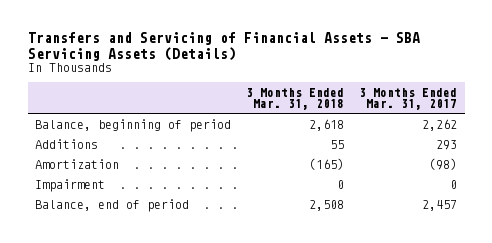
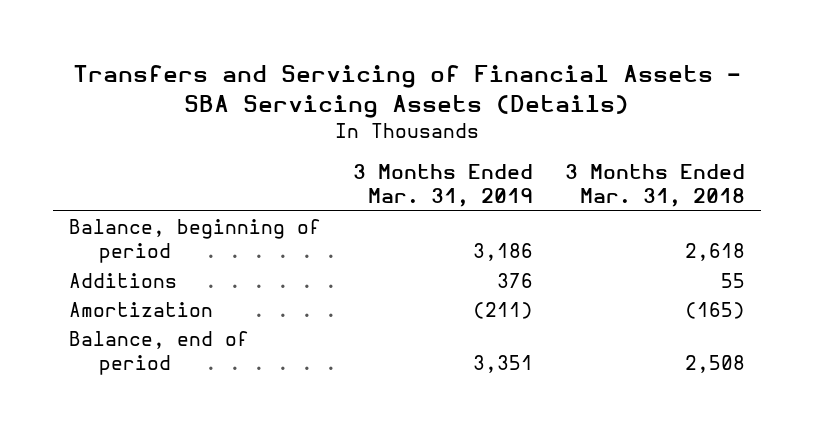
- | 3 Months Ended Mar. 31, 2018 | 3 Months Ended Mar. 31, 2017
+ | 3 Months Ended Mar. 31, 2019 | 3 Months Ended Mar. 31, 2018
- Impairment | 0 | 0

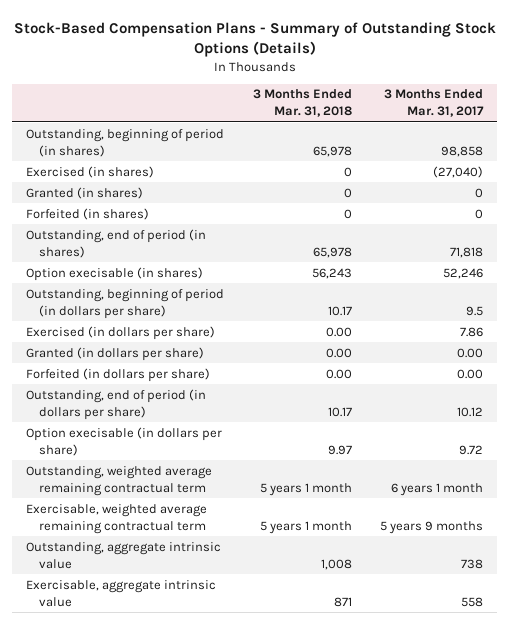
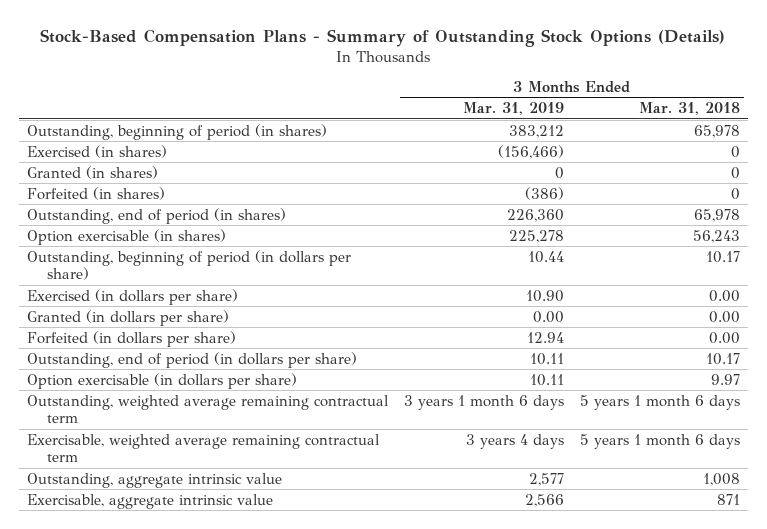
- | 3 Months Ended Mar. 31, 2018 | 3 Months Ended Mar. 31, 2017
+ | 3 Months Ended Mar. 31, 2019 | 3 Months Ended Mar. 31, 2018
- Option execisable (in shares) | 56,243 | 52,246
+ Option exercisable (in shares) | 225,278 | 56,243
- Option execisable (in dollars per share) | 9.97 | 9.72
- Outstanding, weighted average remaining contractual term | 5 years 1 month | 6 years 1 month
- Exercisable, weighted average remaining contractual term | 5 years 1 month | 5 years 9 months
+ Option exercisable (in dollars per share) | 10.11 | 9.97
+ Outstanding, weighted average remaining contractual term | 3 years 1 month 6 days | 5 years 1 month 6 days
+ Exercisable, weighted average remaining contractual term | 3 years 4 days | 5 years 1 month 6 days

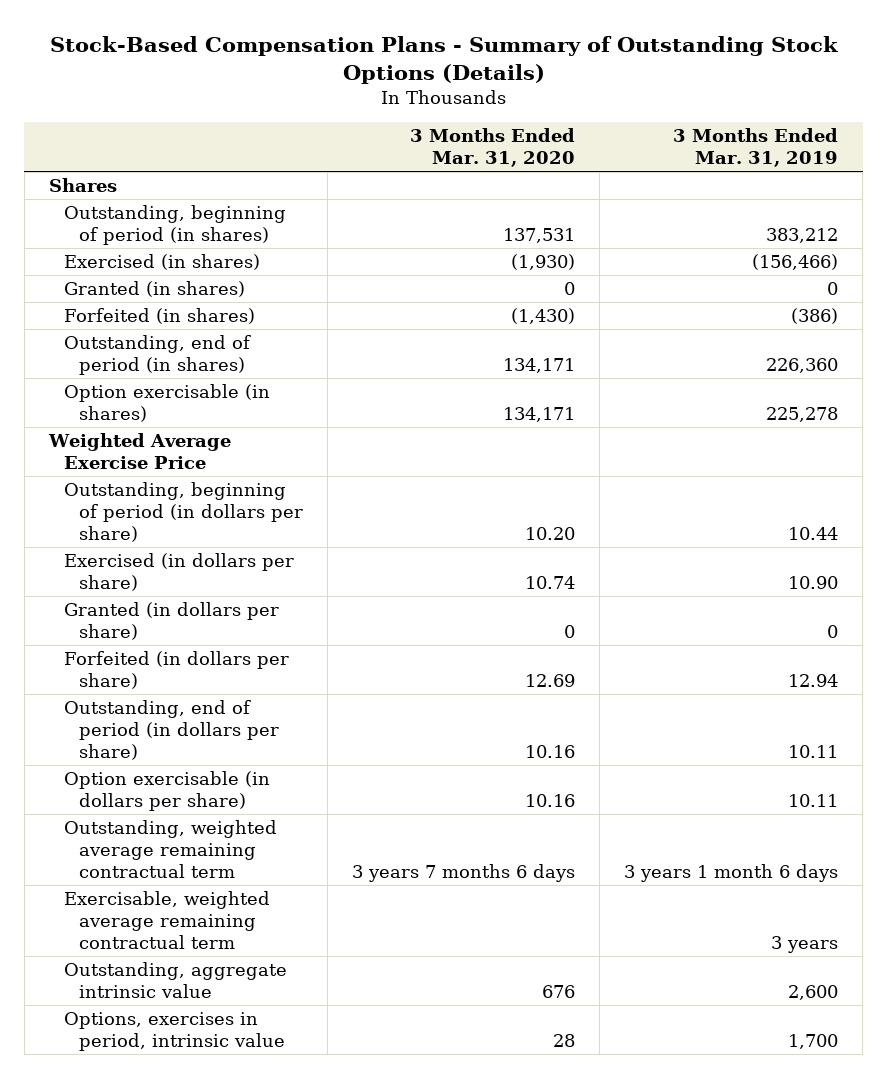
- | 3 Months Ended Mar. 31, 2019 | 3 Months Ended Mar. 31, 2018
+ | 3 Months Ended Mar. 31, 2020 | 3 Months Ended Mar. 31, 2019
+ Shares
+ Weighted Average Exercise Price
- Granted (in dollars per share) | 0.00 | 0.00
+ Granted (in dollars per share) | 0 | 0
- Exercisable, weighted average remaining contractual term | 3 years 4 days | 5 years 1 month 6 days
- Outstanding, aggregate intrinsic value | 2,577 | 1,008
- Exercisable, aggregate intrinsic value | 2,566 | 871
+ Exercisable, weighted average remaining contractual term | | 3 years
+ Outstanding, aggregate intrinsic value | 676 | 2,600
+ Options, exercises in period, intrinsic value | 28 | 1,700

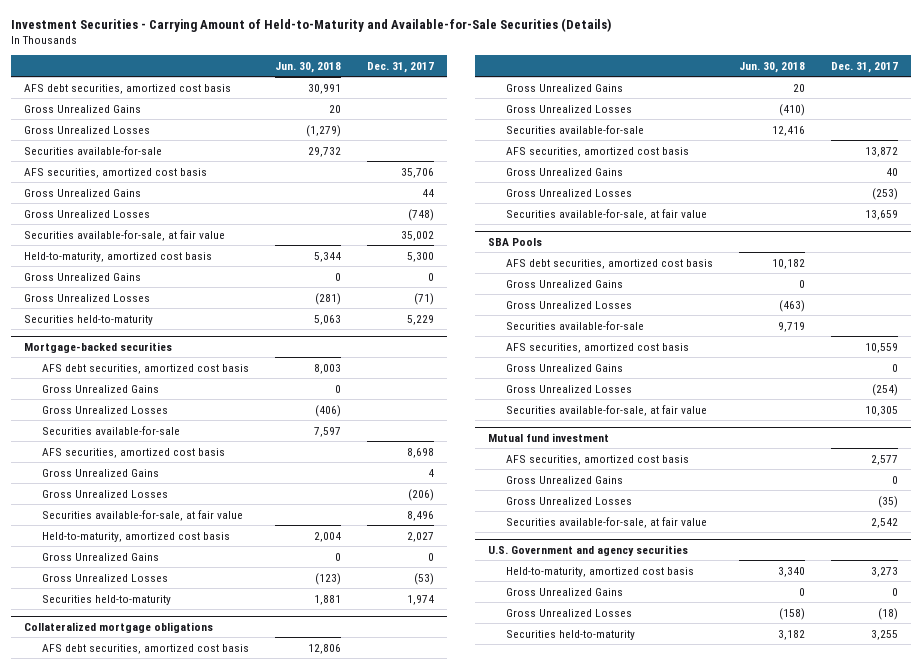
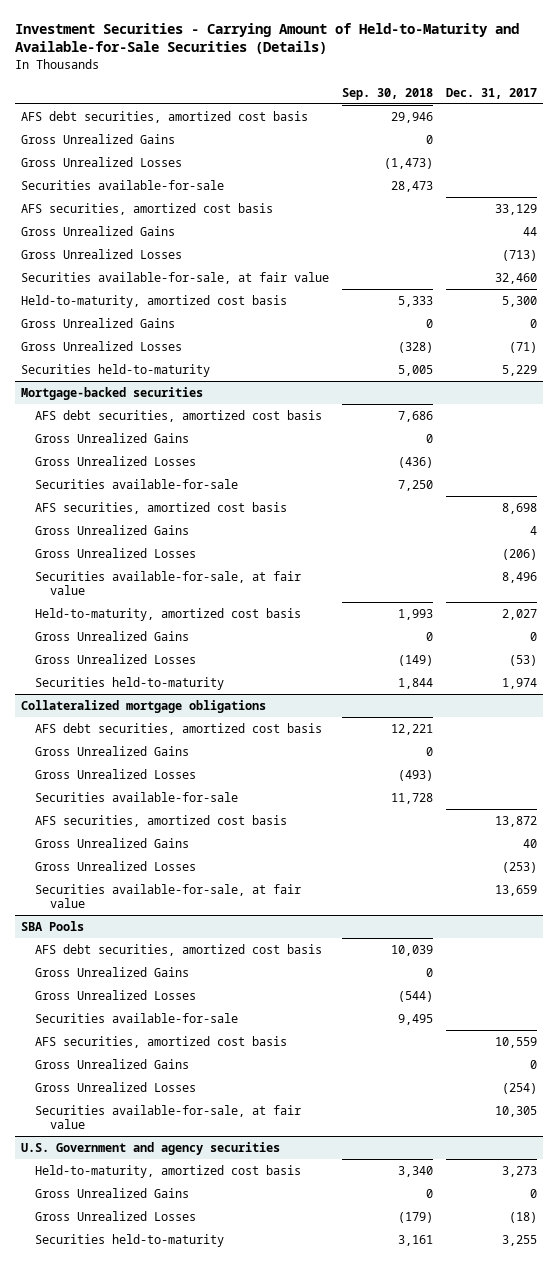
- | Jun. 30, 2018 | Dec. 31, 2017
+ | Sep. 30, 2018 | Dec. 31, 2017
- AFS securities, amortized cost basis | | 35,706
+ AFS securities, amortized cost basis | | 33,129
- Gross Unrealized Losses | | (748)
- Securities available-for-sale, at fair value | | 35,002
+ Gross Unrealized Losses | | (713)
+ Securities available-for-sale, at fair value | | 32,460
- Mutual fund investment
- AFS securities, amortized cost basis | | 2,577
- Gross Unrealized Gains | | 0
- Gross Unrealized Losses | | (35)
- Securities available-for-sale, at fair value | | 2,542

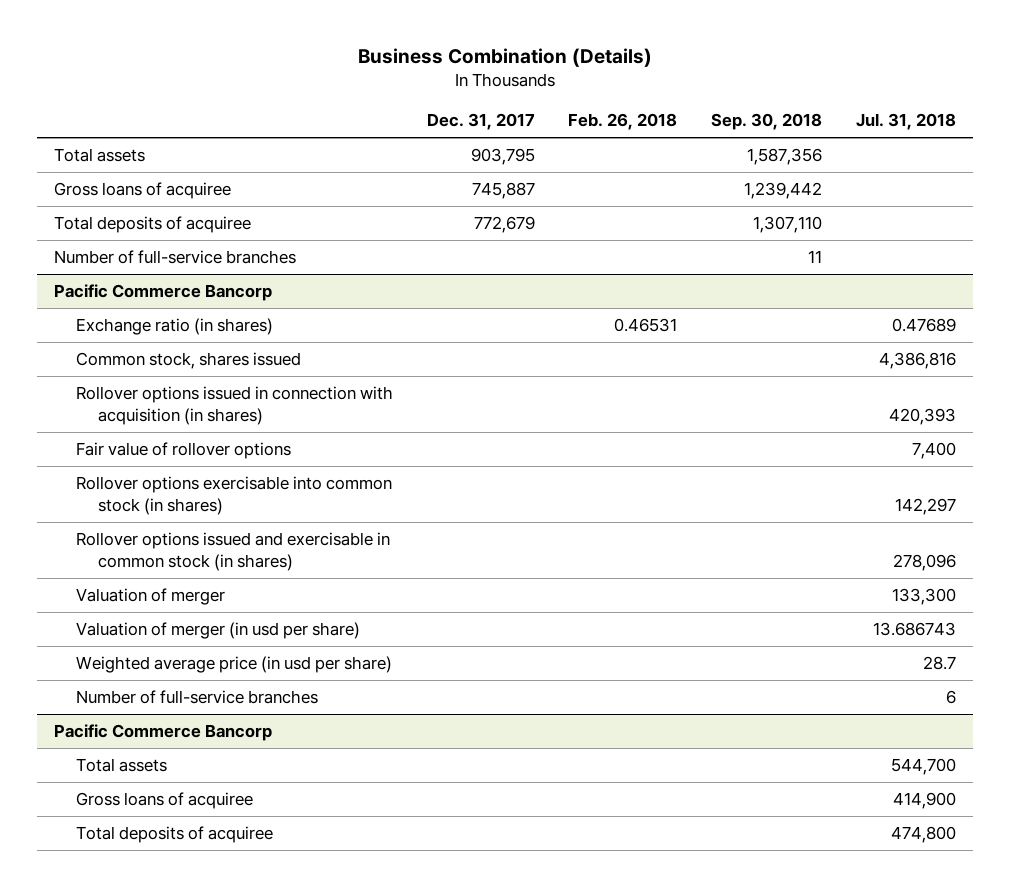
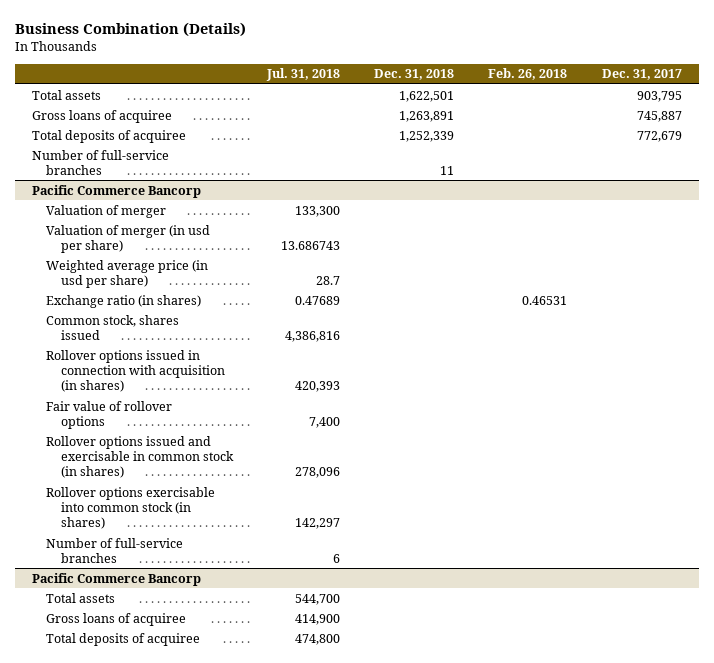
- | Dec. 31, 2017 | Feb. 26, 2018 | Sep. 30, 2018 | Jul. 31, 2018
+ | Jul. 31, 2018 | Dec. 31, 2018 | Feb. 26, 2018 | Dec. 31, 2017
@ Pacific Commerce Bancorp
moved up: Valuation of merger | 133,300 | | |
moved up: Valuation of merger (in usd per share) | 13.686743 | | |
moved up: Weighted average price (in usd per share) | 28.7 | | |
moved down: Rollover options exercisable into common stock (in shares) | 142,297 | | |

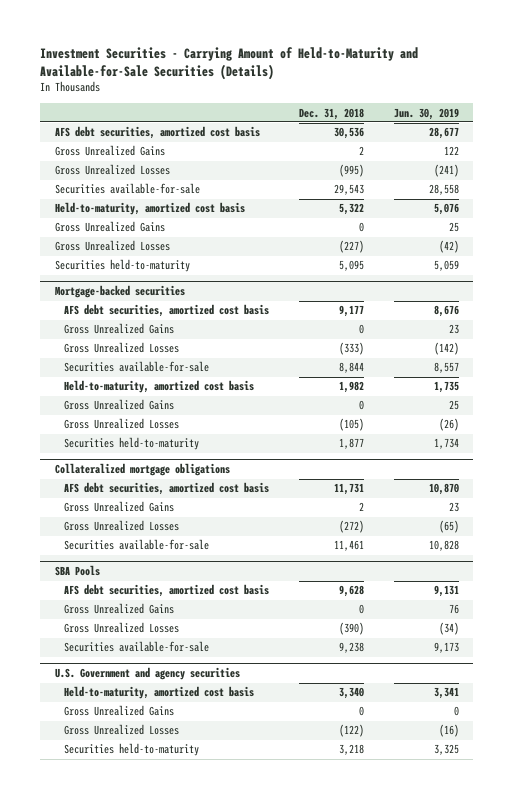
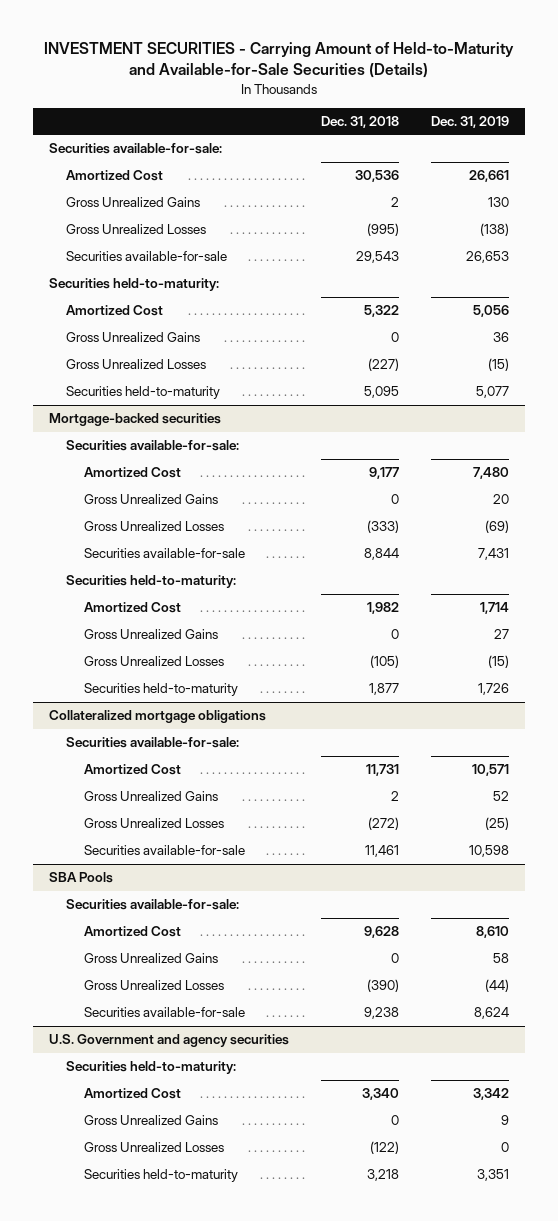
- Investment Securities - Carrying Amount of Held-to-Maturity and Available-for-Sale Securities (Details)
+ INVESTMENT SECURITIES - Carrying Amount of Held-to-Maturity and Available-for-Sale Securities (Details)
- | Dec. 31, 2018 | Jun. 30, 2019
+ | Dec. 31, 2018 | Dec. 31, 2019
- AFS debt securities, amortized cost basis | 30,536 | 28,677
+ Securities available-for-sale:
+ Amortized Cost | 30,536 | 26,661
- Held-to-maturity, amortized cost basis | 5,322 | 5,076
+ Securities held-to-maturity:
+ Amortized Cost | 5,322 | 5,056
@ Mortgage-backed securities
- AFS debt securities, amortized cost basis | 9,177 | 8,676
+ Securities available-for-sale:
+ Amortized Cost | 9,177 | 7,480
- Held-to-maturity, amortized cost basis | 1,982 | 1,735
+ Securities held-to-maturity:
+ Amortized Cost | 1,982 | 1,714
@ Collateralized mortgage obligations
- AFS debt securities, amortized cost basis | 11,731 | 10,870
+ Securities available-for-sale:
+ Amortized Cost | 11,731 | 10,571
@ SBA Pools
- AFS debt securities, amortized cost basis | 9,628 | 9,131
+ Securities available-for-sale:
+ Amortized Cost | 9,628 | 8,610
@ U.S. Government and agency securities
- Held-to-maturity, amortized cost basis | 3,340 | 3,341
+ Securities held-to-maturity:
+ Amortized Cost | 3,340 | 3,342

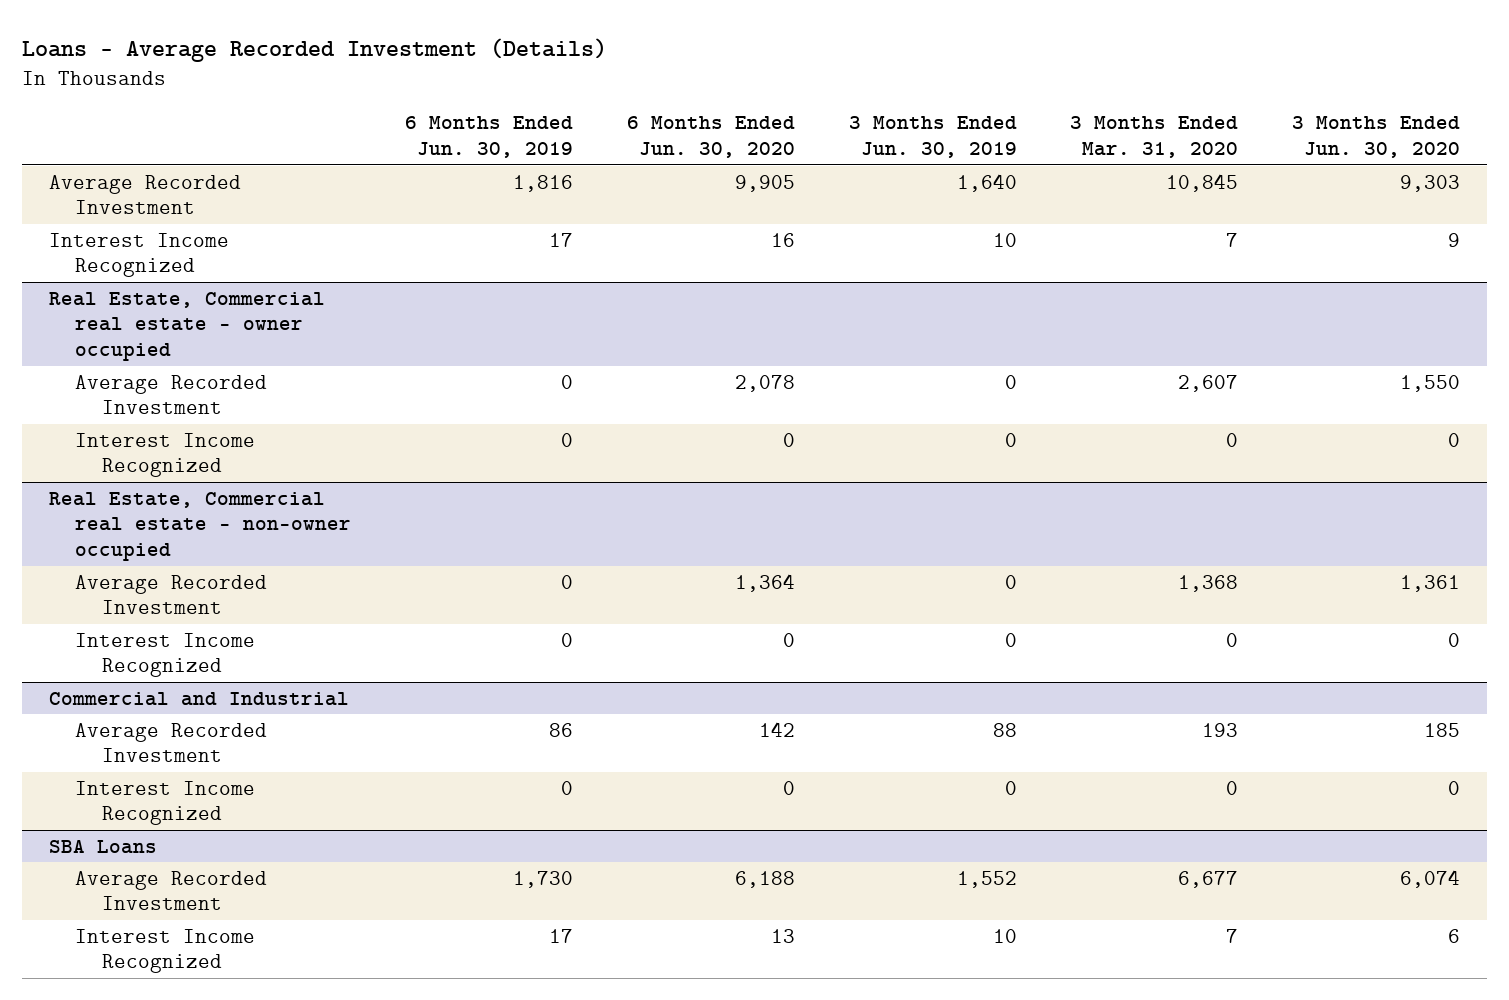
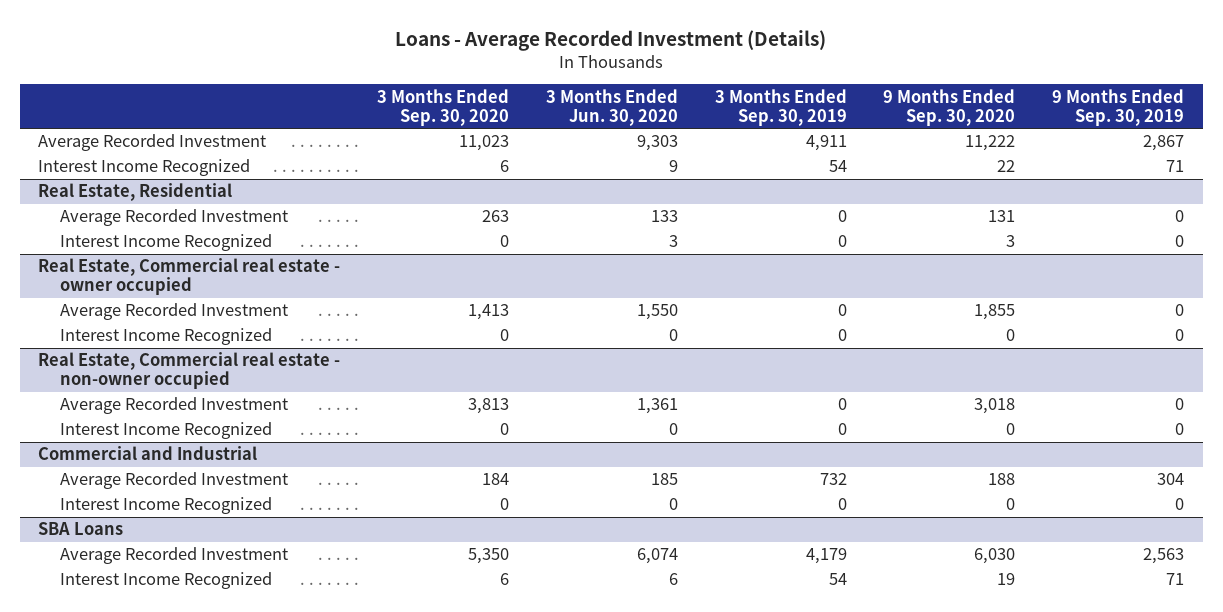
- | 6 Months Ended Jun. 30, 2019 | 6 Months Ended Jun. 30, 2020 | 3 Months Ended Jun. 30, 2019 | 3 Months Ended Mar. 31, 2020 | 3 Months Ended Jun. 30, 2020
+ | 3 Months Ended Sep. 30, 2020 | 3 Months Ended Jun. 30, 2020 | 3 Months Ended Sep. 30, 2019 | 9 Months Ended Sep. 30, 2020 | 9 Months Ended Sep. 30, 2019
+ Real Estate, Residential
+ Average Recorded Investment | 263 | 133 | 0 | 131 | 0
+ Interest Income Recognized | 0 | 3 | 0 | 3 | 0

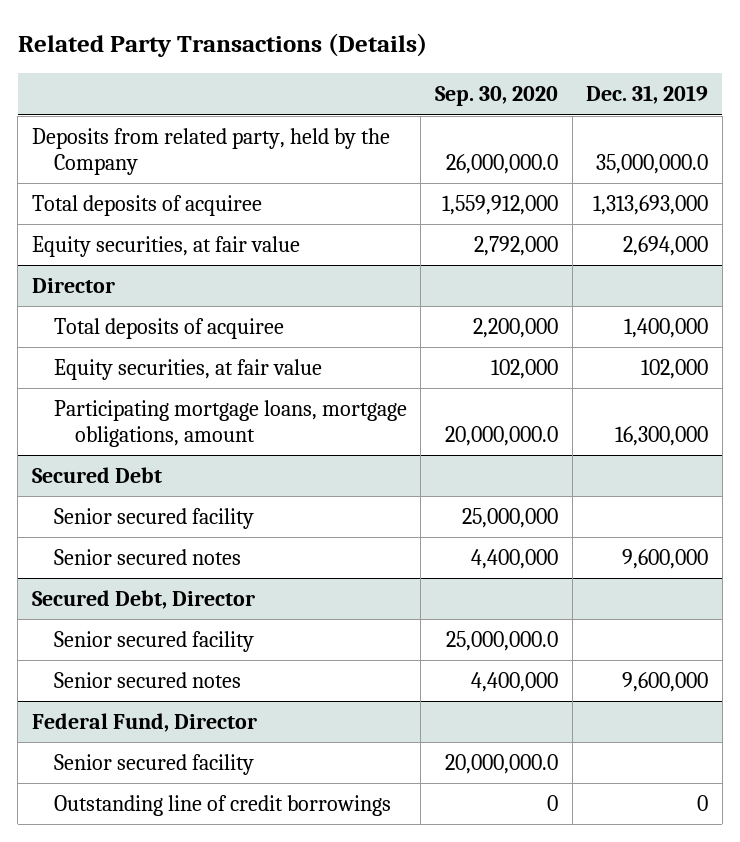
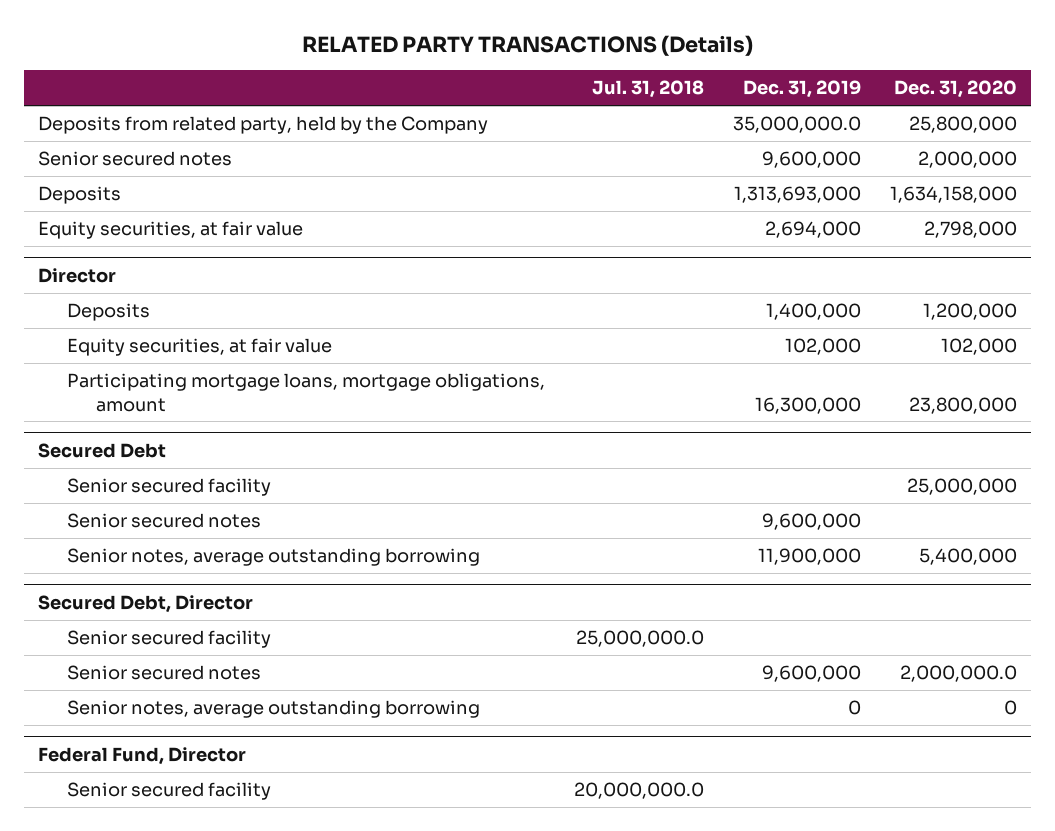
- Related Party Transactions (Details)
+ RELATED PARTY TRANSACTIONS (Details)
- | Sep. 30, 2020 | Dec. 31, 2019
+ | Jul. 31, 2018 | Dec. 31, 2019 | Dec. 31, 2020
- Total deposits of acquiree | 1,559,912,000 | 1,313,693,000
+ Senior secured notes | | 9,600,000 | 2,000,000
+ Deposits | | 1,313,693,000 | 1,634,158,000
@ Director
- Total deposits of acquiree | 2,200,000 | 1,400,000
+ Deposits | | 1,400,000 | 1,200,000
@ Secured Debt
+ Senior notes, average outstanding borrowing | | 11,900,000 | 5,400,000
@ Secured Debt, Director
+ Senior notes, average outstanding borrowing | | 0 | 0
@ Federal Fund, Director
- Outstanding line of credit borrowings | 0 | 0

